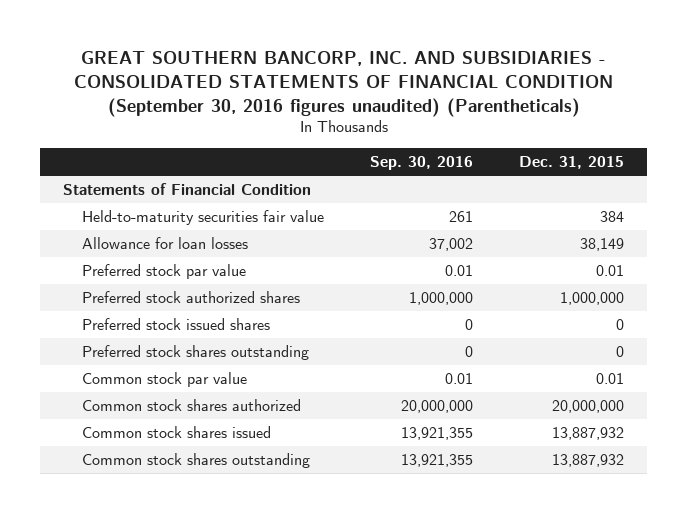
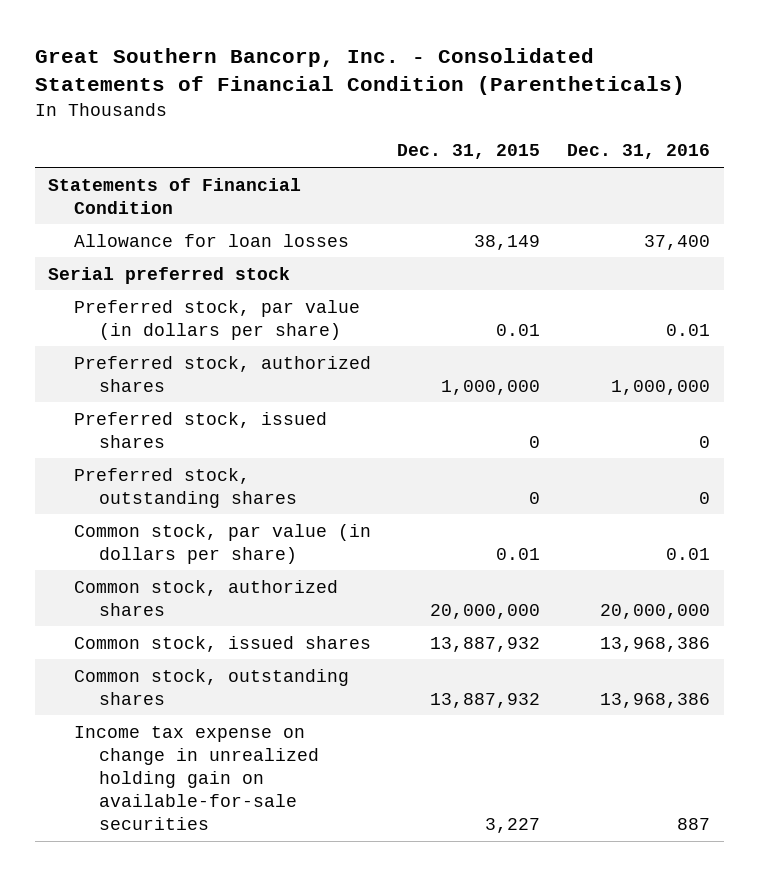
- GREAT SOUTHERN BANCORP, INC. AND SUBSIDIARIES - CONSOLIDATED STATEMENTS OF FINANCIAL CONDITION (September 30, 2016 figures unaudited) (Parentheticals)
+ Great Southern Bancorp, Inc. - Consolidated Statements of Financial Condition (Parentheticals)
- | Sep. 30, 2016 | Dec. 31, 2015
+ | Dec. 31, 2015 | Dec. 31, 2016
- Held-to-maturity securities fair value | 261 | 384
- Preferred stock par value | 0.01 | 0.01
- Preferred stock authorized shares | 1,000,000 | 1,000,000
- Preferred stock issued shares | 0 | 0
- Preferred stock shares outstanding | 0 | 0
- Common stock par value | 0.01 | 0.01
- Common stock shares authorized | 20,000,000 | 20,000,000
- Common stock shares issued | 13,921,355 | 13,887,932
- Common stock shares outstanding | 13,921,355 | 13,887,932
+ Serial preferred stock
+ Preferred stock, par value (in dollars per share) | 0.01 | 0.01
+ Preferred stock, authorized shares | 1,000,000 | 1,000,000
+ Preferred stock, issued shares | 0 | 0
+ Preferred stock, outstanding shares | 0 | 0
+ Common stock, par value (in dollars per share) | 0.01 | 0.01
+ Common stock, authorized shares | 20,000,000 | 20,000,000
+ Common stock, issued shares | 13,887,932 | 13,968,386
+ Common stock, outstanding shares | 13,887,932 | 13,968,386
+ Income tax expense on change in unrealized holding gain on available-for-sale securities | 3,227 | 887

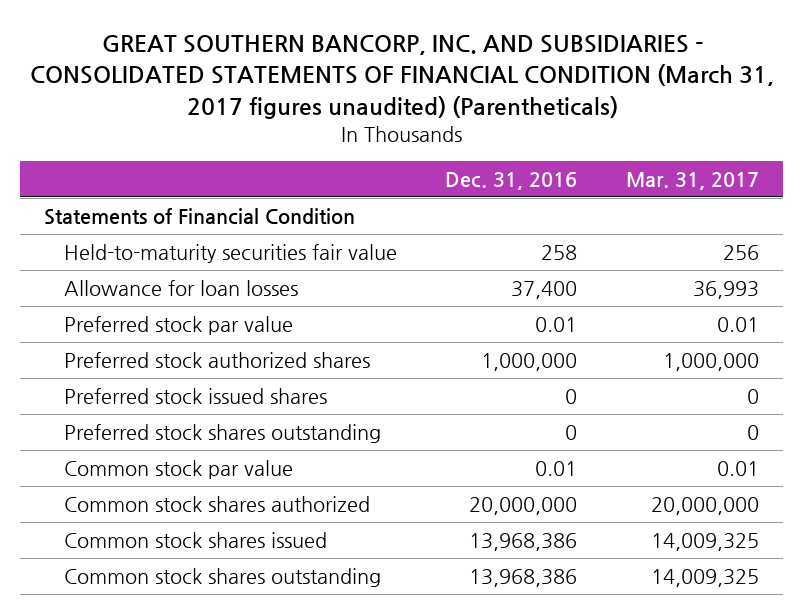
- Great Southern Bancorp, Inc. - Consolidated Statements of Financial Condition (Parentheticals)
+ GREAT SOUTHERN BANCORP, INC. AND SUBSIDIARIES - CONSOLIDATED STATEMENTS OF FINANCIAL CONDITION (March 31, 2017 figures unaudited) (Parentheticals)
- | Dec. 31, 2015 | Dec. 31, 2016
+ | Dec. 31, 2016 | Mar. 31, 2017
+ Held-to-maturity securities fair value | 258 | 256
- Serial preferred stock
- Preferred stock, par value (in dollars per share) | 0.01 | 0.01
- Preferred stock, authorized shares | 1,000,000 | 1,000,000
- Preferred stock, issued shares | 0 | 0
- Preferred stock, outstanding shares | 0 | 0
- Common stock, par value (in dollars per share) | 0.01 | 0.01
- Common stock, authorized shares | 20,000,000 | 20,000,000
- Common stock, issued shares | 13,887,932 | 13,968,386
- Common stock, outstanding shares | 13,887,932 | 13,968,386
- Income tax expense on change in unrealized holding gain on available-for-sale securities | 3,227 | 887
+ Preferred stock par value | 0.01 | 0.01
+ Preferred stock authorized shares | 1,000,000 | 1,000,000
+ Preferred stock issued shares | 0 | 0
+ Preferred stock shares outstanding | 0 | 0
+ Common stock par value | 0.01 | 0.01
+ Common stock shares authorized | 20,000,000 | 20,000,000
+ Common stock shares issued | 13,968,386 | 14,009,325
+ Common stock shares outstanding | 13,968,386 | 14,009,325

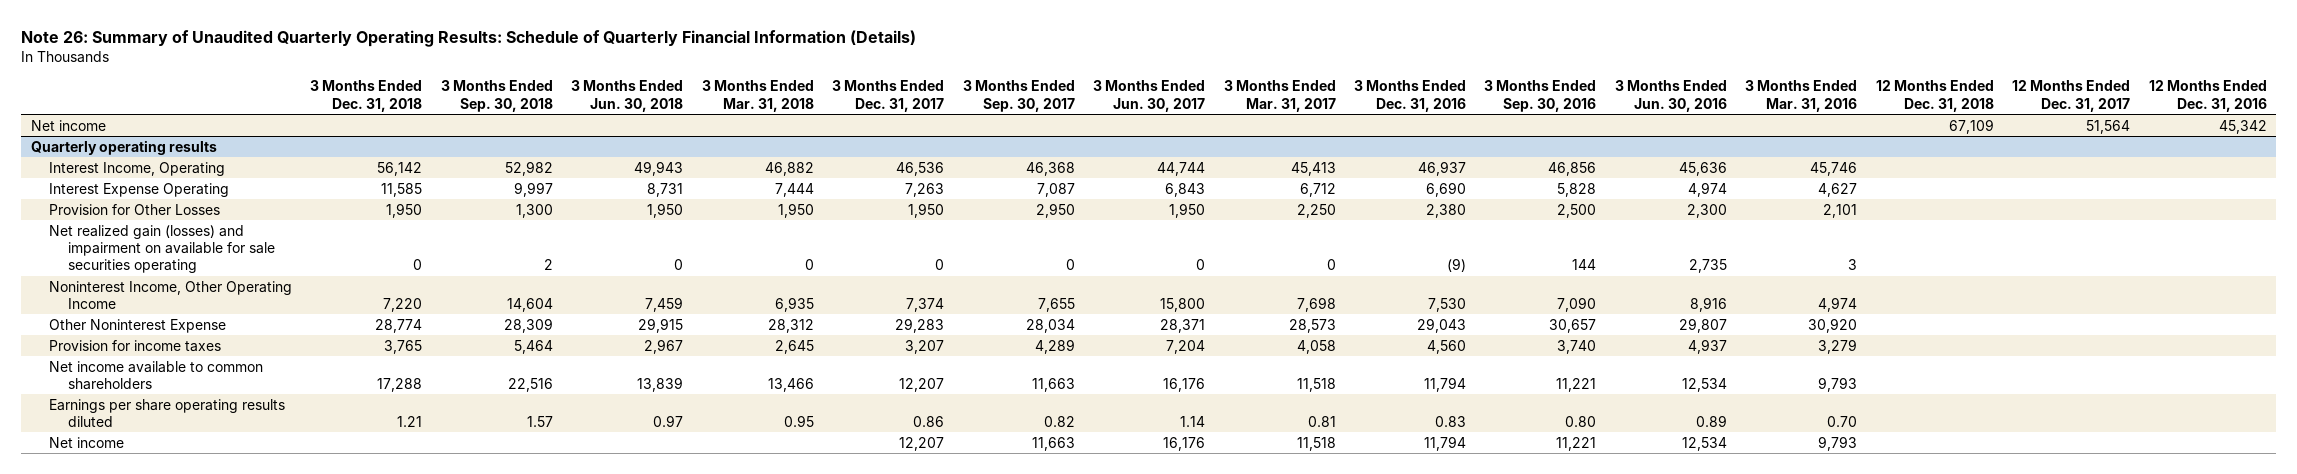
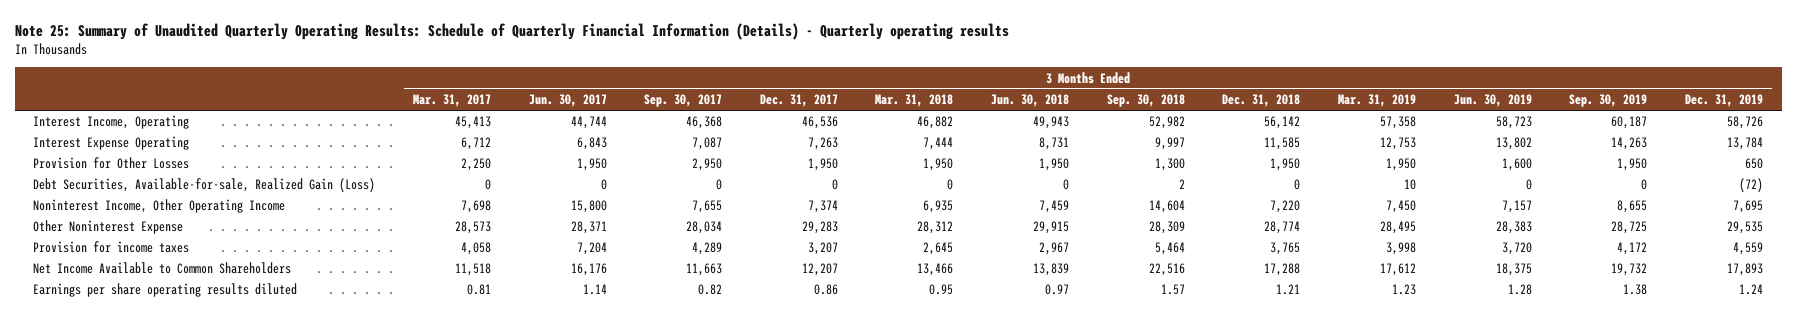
- Note 26: Summary of Unaudited Quarterly Operating Results: Schedule of Quarterly Financial Information (Details)
+ Note 25: Summary of Unaudited Quarterly Operating Results: Schedule of Quarterly Financial Information (Details) - Quarterly operating results
- | 3 Months Ended Dec. 31, 2018 | 3 Months Ended Sep. 30, 2018 | 3 Months Ended Jun. 30, 2018 | 3 Months Ended Mar. 31, 2018 | 3 Months Ended Dec. 31, 2017 | 3 Months Ended Sep. 30, 2017 | 3 Months Ended Jun. 30, 2017 | 3 Months Ended Mar. 31, 2017 | 3 Months Ended Dec. 31, 2016 | 3 Months Ended Sep. 30, 2016 | 3 Months Ended Jun. 30, 2016 | 3 Months Ended Mar. 31, 2016 | 12 Months Ended Dec. 31, 2018 | 12 Months Ended Dec. 31, 2017 | 12 Months Ended Dec. 31, 2016
+ | 3 Months Ended Mar. 31, 2017 | 3 Months Ended Jun. 30, 2017 | 3 Months Ended Sep. 30, 2017 | 3 Months Ended Dec. 31, 2017 | 3 Months Ended Mar. 31, 2018 | 3 Months Ended Jun. 30, 2018 | 3 Months Ended Sep. 30, 2018 | 3 Months Ended Dec. 31, 2018 | 3 Months Ended Mar. 31, 2019 | 3 Months Ended Jun. 30, 2019 | 3 Months Ended Sep. 30, 2019 | 3 Months Ended Dec. 31, 2019
- Net income | | | | | | | | | | | | | 67,109 | 51,564 | 45,342
- Quarterly operating results
- Net realized gain (losses) and impairment on available for sale securities operating | 0 | 2 | 0 | 0 | 0 | 0 | 0 | 0 | (9) | 144 | 2,735 | 3 | | |
+ Debt Securities, Available-for-sale, Realized Gain (Loss) | 0 | 0 | 0 | 0 | 0 | 0 | 2 | 0 | 10 | 0 | 0 | (72)
- Net income available to common shareholders | 17,288 | 22,516 | 13,839 | 13,466 | 12,207 | 11,663 | 16,176 | 11,518 | 11,794 | 11,221 | 12,534 | 9,793 | | |
+ Net Income Available to Common Shareholders | 11,518 | 16,176 | 11,663 | 12,207 | 13,466 | 13,839 | 22,516 | 17,288 | 17,612 | 18,375 | 19,732 | 17,893
- Net income | | | | | 12,207 | 11,663 | 16,176 | 11,518 | 11,794 | 11,221 | 12,534 | 9,793 | | |

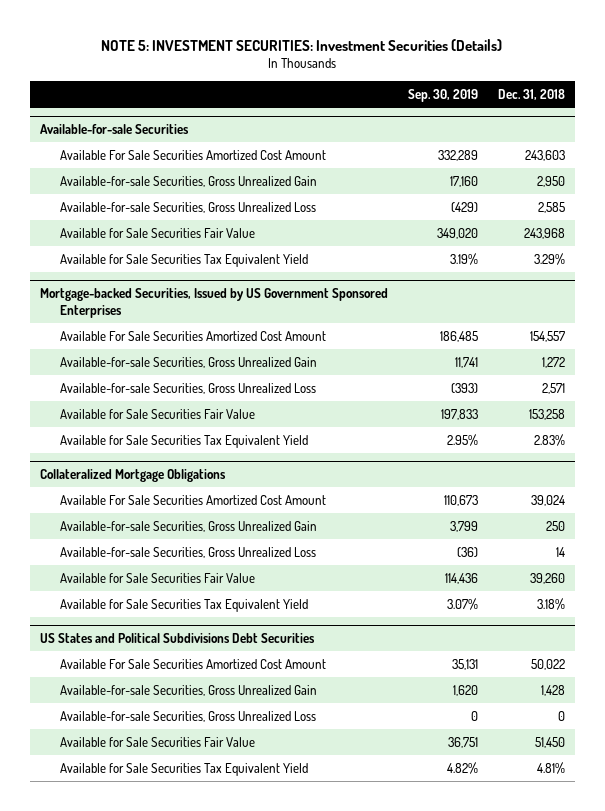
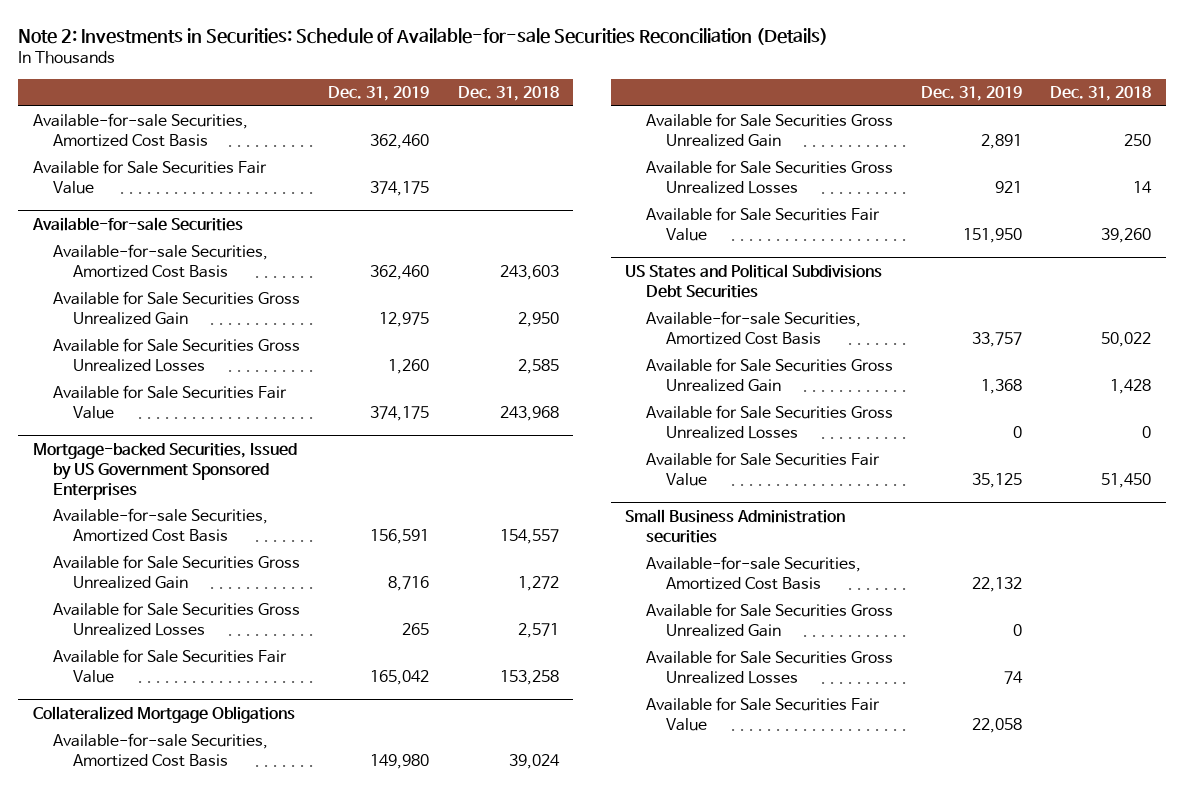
- NOTE 5: INVESTMENT SECURITIES: Investment Securities (Details)
+ Note 2: Investments in Securities: Schedule of Available-for-sale Securities Reconciliation (Details)
- | Sep. 30, 2019 | Dec. 31, 2018
+ | Dec. 31, 2019 | Dec. 31, 2018
+ Available-for-sale Securities, Amortized Cost Basis | 362,460 |
+ Available for Sale Securities Fair Value | 374,175 |
@ Available-for-sale Securities
- Available For Sale Securities Amortized Cost Amount | 332,289 | 243,603
- Available-for-sale Securities, Gross Unrealized Gain | 17,160 | 2,950
- Available-for-sale Securities, Gross Unrealized Loss | (429) | 2,585
+ Available-for-sale Securities, Amortized Cost Basis | 362,460 | 243,603
+ Available for Sale Securities Gross Unrealized Gain | 12,975 | 2,950
+ Available for Sale Securities Gross Unrealized Losses | 1,260 | 2,585
- Available for Sale Securities Tax Equivalent Yield | 3.19% | 3.29%
@ Mortgage-backed Securities, Issued by US Government Sponsored Enterprises
- Available For Sale Securities Amortized Cost Amount | 186,485 | 154,557
- Available-for-sale Securities, Gross Unrealized Gain | 11,741 | 1,272
- Available-for-sale Securities, Gross Unrealized Loss | (393) | 2,571
+ Available-for-sale Securities, Amortized Cost Basis | 156,591 | 154,557
+ Available for Sale Securities Gross Unrealized Gain | 8,716 | 1,272
+ Available for Sale Securities Gross Unrealized Losses | 265 | 2,571
- Available for Sale Securities Tax Equivalent Yield | 2.95% | 2.83%
@ Collateralized Mortgage Obligations
- Available For Sale Securities Amortized Cost Amount | 110,673 | 39,024
- Available-for-sale Securities, Gross Unrealized Gain | 3,799 | 250
- Available-for-sale Securities, Gross Unrealized Loss | (36) | 14
+ Available-for-sale Securities, Amortized Cost Basis | 149,980 | 39,024
+ Available for Sale Securities Gross Unrealized Gain | 2,891 | 250
+ Available for Sale Securities Gross Unrealized Losses | 921 | 14
- Available for Sale Securities Tax Equivalent Yield | 3.07% | 3.18%
@ US States and Political Subdivisions Debt Securities
- Available For Sale Securities Amortized Cost Amount | 35,131 | 50,022
- Available-for-sale Securities, Gross Unrealized Gain | 1,620 | 1,428
- Available-for-sale Securities, Gross Unrealized Loss | 0 | 0
+ Available-for-sale Securities, Amortized Cost Basis | 33,757 | 50,022
+ Available for Sale Securities Gross Unrealized Gain | 1,368 | 1,428
+ Available for Sale Securities Gross Unrealized Losses | 0 | 0
- Available for Sale Securities Tax Equivalent Yield | 4.82% | 4.81%
+ Small Business Administration securities
+ Available-for-sale Securities, Amortized Cost Basis | 22,132 |
+ Available for Sale Securities Gross Unrealized Gain | 0 |
+ Available for Sale Securities Gross Unrealized Losses | 74 |
+ Available for Sale Securities Fair Value | 22,058 |

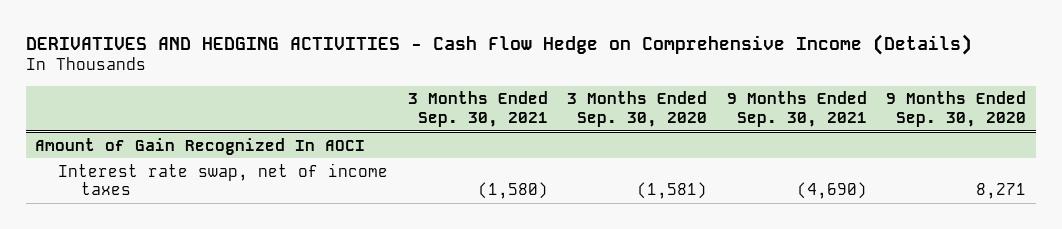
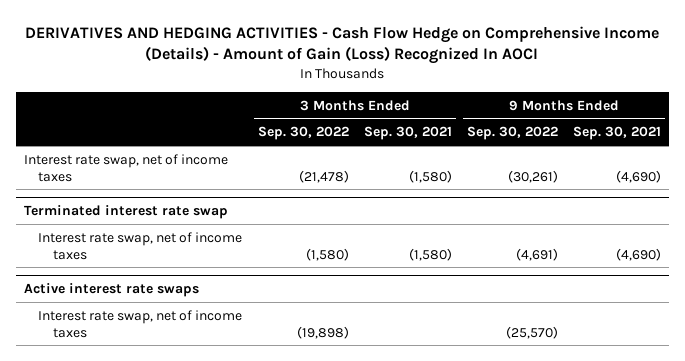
- DERIVATIVES AND HEDGING ACTIVITIES - Cash Flow Hedge on Comprehensive Income (Details)
+ DERIVATIVES AND HEDGING ACTIVITIES - Cash Flow Hedge on Comprehensive Income (Details) - Amount of Gain (Loss) Recognized In AOCI
- | 3 Months Ended Sep. 30, 2021 | 3 Months Ended Sep. 30, 2020 | 9 Months Ended Sep. 30, 2021 | 9 Months Ended Sep. 30, 2020
+ | 3 Months Ended Sep. 30, 2022 | 3 Months Ended Sep. 30, 2021 | 9 Months Ended Sep. 30, 2022 | 9 Months Ended Sep. 30, 2021
- Amount of Gain Recognized In AOCI
+ Terminated interest rate swap
+ Interest rate swap, net of income taxes | (1,580) | (1,580) | (4,691) | (4,690)
+ Active interest rate swaps
+ Interest rate swap, net of income taxes | (19,898) | | (25,570) |

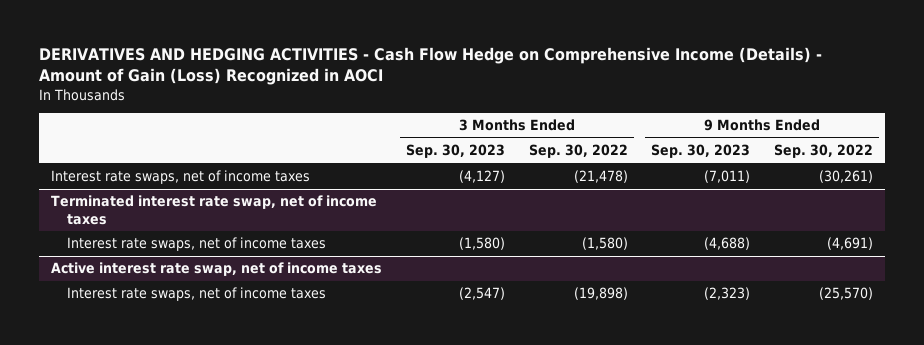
- DERIVATIVES AND HEDGING ACTIVITIES - Cash Flow Hedge on Comprehensive Income (Details) - Amount of Gain (Loss) Recognized In AOCI
+ DERIVATIVES AND HEDGING ACTIVITIES - Cash Flow Hedge on Comprehensive Income (Details) - Amount of Gain (Loss) Recognized in AOCI
- | 3 Months Ended Sep. 30, 2022 | 3 Months Ended Sep. 30, 2021 | 9 Months Ended Sep. 30, 2022 | 9 Months Ended Sep. 30, 2021
+ | 3 Months Ended Sep. 30, 2023 | 3 Months Ended Sep. 30, 2022 | 9 Months Ended Sep. 30, 2023 | 9 Months Ended Sep. 30, 2022
- Interest rate swap, net of income taxes | (21,478) | (1,580) | (30,261) | (4,690)
- Terminated interest rate swap
- Interest rate swap, net of income taxes | (1,580) | (1,580) | (4,691) | (4,690)
- Active interest rate swaps
- Interest rate swap, net of income taxes | (19,898) | | (25,570) |
+ Interest rate swaps, net of income taxes | (4,127) | (21,478) | (7,011) | (30,261)
+ Terminated interest rate swap, net of income taxes
+ Interest rate swaps, net of income taxes | (1,580) | (1,580) | (4,688) | (4,691)
+ Active interest rate swap, net of income taxes
+ Interest rate swaps, net of income taxes | (2,547) | (19,898) | (2,323) | (25,570)

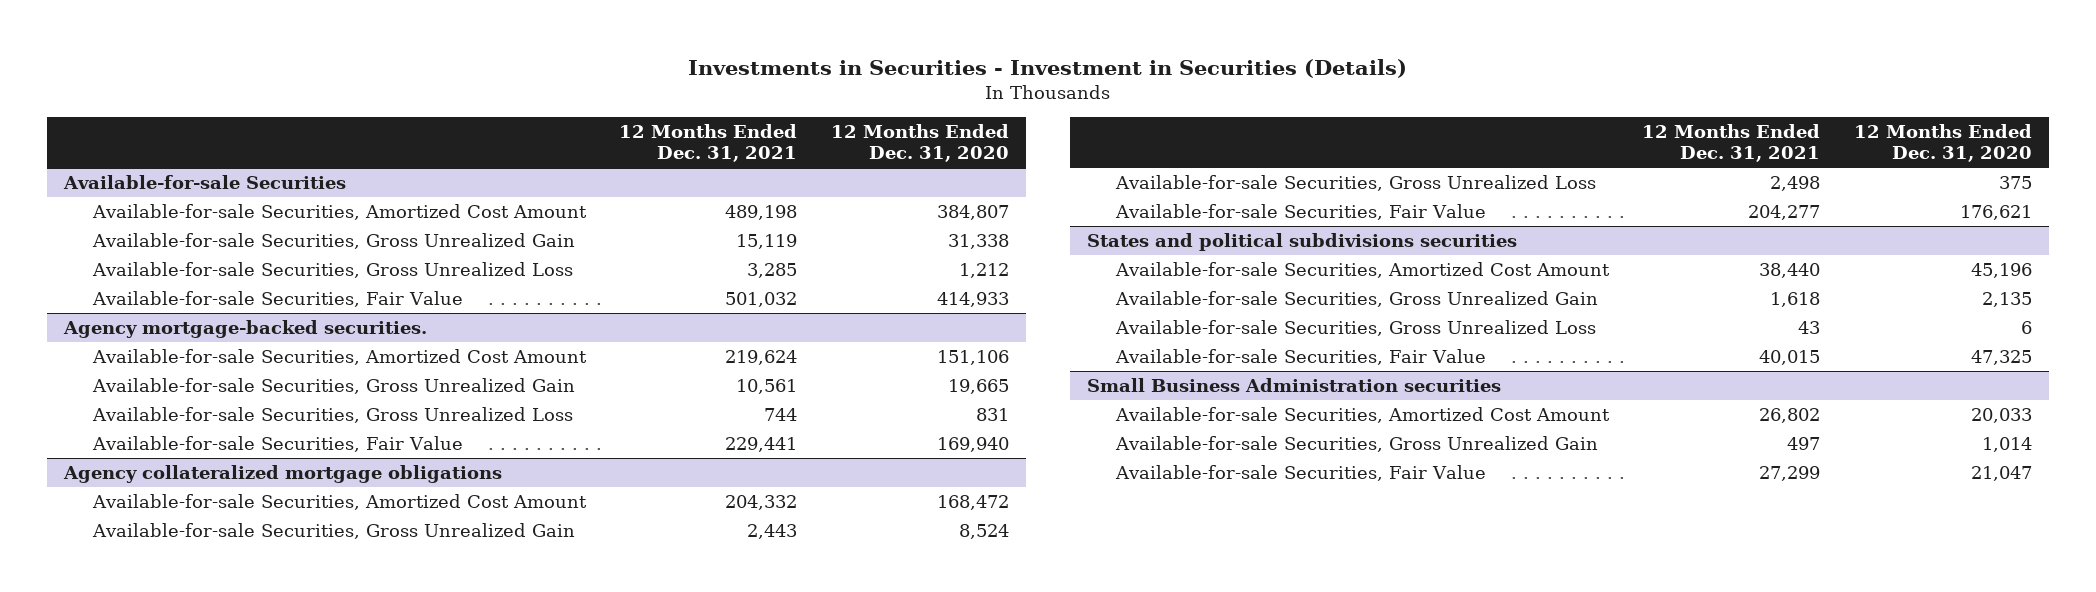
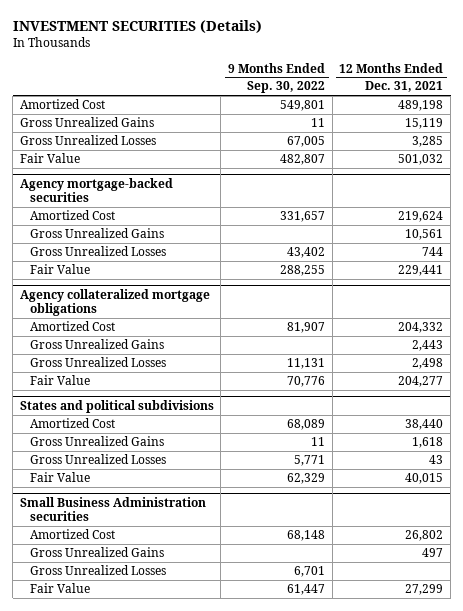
- Investments in Securities - Investment in Securities (Details)
+ INVESTMENT SECURITIES (Details)
- | 12 Months Ended Dec. 31, 2021 | 12 Months Ended Dec. 31, 2020
+ | 9 Months Ended Sep. 30, 2022 | 12 Months Ended Dec. 31, 2021
- Available-for-sale Securities
- Available-for-sale Securities, Amortized Cost Amount | 489,198 | 384,807
- Available-for-sale Securities, Gross Unrealized Gain | 15,119 | 31,338
- Available-for-sale Securities, Gross Unrealized Loss | 3,285 | 1,212
- Available-for-sale Securities, Fair Value | 501,032 | 414,933
- Agency mortgage-backed securities.
- Available-for-sale Securities, Amortized Cost Amount | 219,624 | 151,106
- Available-for-sale Securities, Gross Unrealized Gain | 10,561 | 19,665
- Available-for-sale Securities, Gross Unrealized Loss | 744 | 831
- Available-for-sale Securities, Fair Value | 229,441 | 169,940
+ Amortized Cost | 549,801 | 489,198
+ Gross Unrealized Gains | 11 | 15,119
+ Gross Unrealized Losses | 67,005 | 3,285
+ Fair Value | 482,807 | 501,032
+ Agency mortgage-backed securities
+ Amortized Cost | 331,657 | 219,624
+ Gross Unrealized Gains | | 10,561
+ Gross Unrealized Losses | 43,402 | 744
+ Fair Value | 288,255 | 229,441
@ Agency collateralized mortgage obligations
- Available-for-sale Securities, Amortized Cost Amount | 204,332 | 168,472
- Available-for-sale Securities, Gross Unrealized Gain | 2,443 | 8,524
- Available-for-sale Securities, Gross Unrealized Loss | 2,498 | 375
- Available-for-sale Securities, Fair Value | 204,277 | 176,621
- States and political subdivisions securities
- Available-for-sale Securities, Amortized Cost Amount | 38,440 | 45,196
- Available-for-sale Securities, Gross Unrealized Gain | 1,618 | 2,135
- Available-for-sale Securities, Gross Unrealized Loss | 43 | 6
- Available-for-sale Securities, Fair Value | 40,015 | 47,325
@ Agency collateralized mortgage obligations
+ Amortized Cost | 81,907 | 204,332
+ Gross Unrealized Gains | | 2,443
+ Gross Unrealized Losses | 11,131 | 2,498
+ Fair Value | 70,776 | 204,277
+ States and political subdivisions
+ Amortized Cost | 68,089 | 38,440
+ Gross Unrealized Gains | 11 | 1,618
+ Gross Unrealized Losses | 5,771 | 43
+ Fair Value | 62,329 | 40,015
@ Small Business Administration securities
- Available-for-sale Securities, Amortized Cost Amount | 26,802 | 20,033
- Available-for-sale Securities, Gross Unrealized Gain | 497 | 1,014
- Available-for-sale Securities, Fair Value | 27,299 | 21,047
+ Amortized Cost | 68,148 | 26,802
+ Gross Unrealized Gains | | 497
+ Gross Unrealized Losses | 6,701 |
+ Fair Value | 61,447 | 27,299

